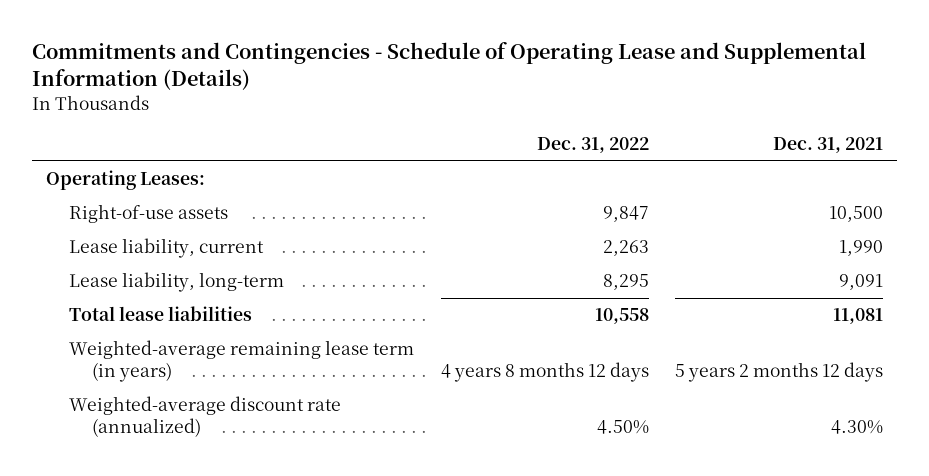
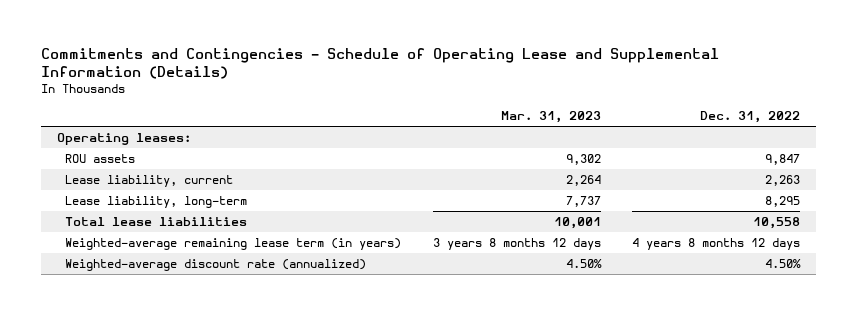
- | Dec. 31, 2022 | Dec. 31, 2021
+ | Mar. 31, 2023 | Dec. 31, 2022
- Operating Leases:
- Right-of-use assets | 9,847 | 10,500
+ Operating leases:
+ ROU assets | 9,302 | 9,847

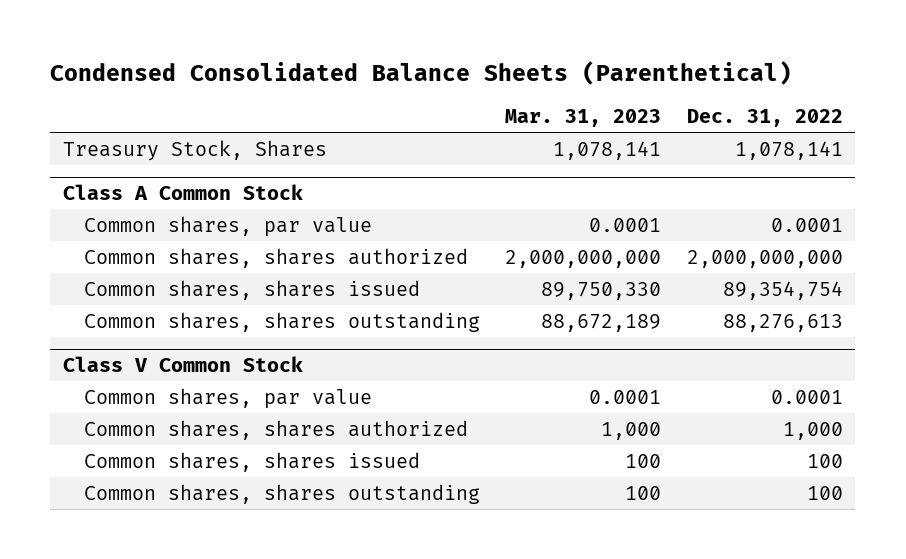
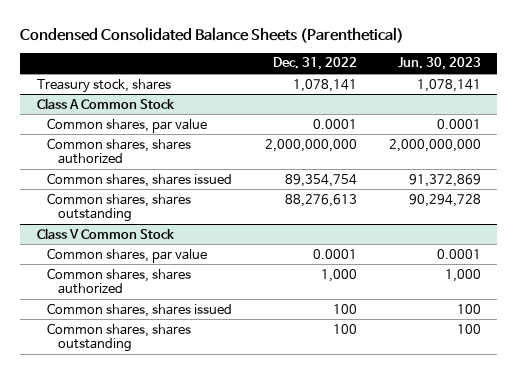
- | Mar. 31, 2023 | Dec. 31, 2022
+ | Dec. 31, 2022 | Jun. 30, 2023
- Treasury Stock, Shares | 1,078,141 | 1,078,141
+ Treasury stock, shares | 1,078,141 | 1,078,141

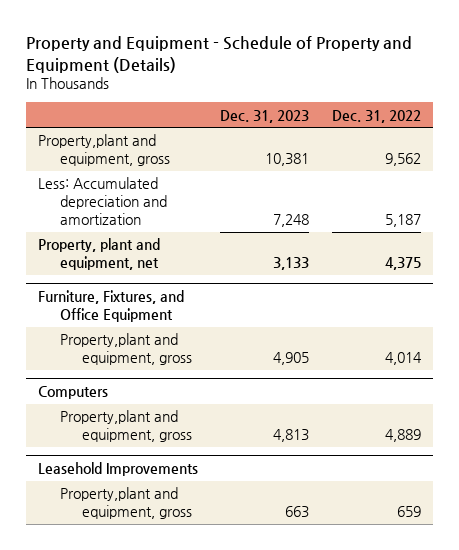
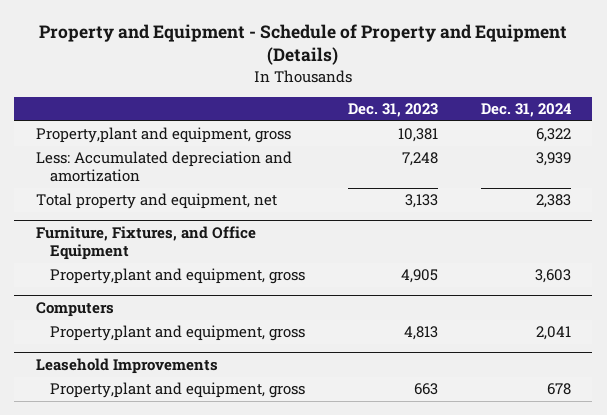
- | Dec. 31, 2023 | Dec. 31, 2022
+ | Dec. 31, 2023 | Dec. 31, 2024
- Property, plant and equipment, net | 3,133 | 4,375
+ Total property and equipment, net | 3,133 | 2,383

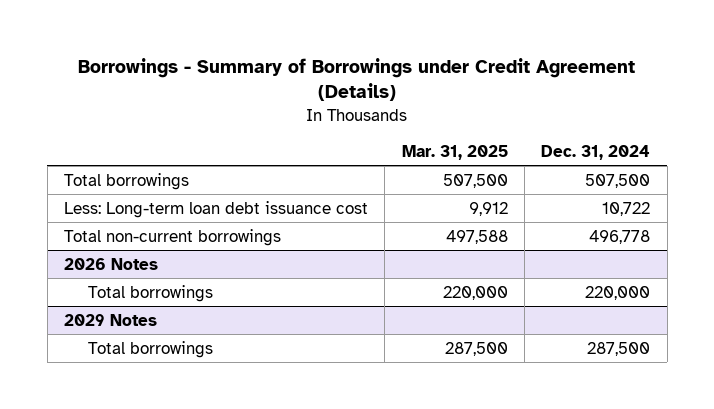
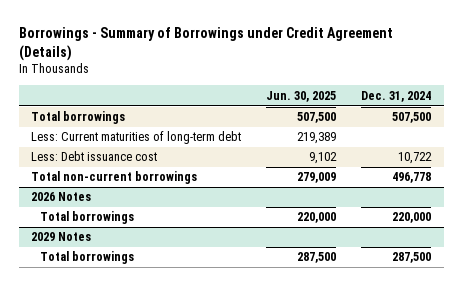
- | Mar. 31, 2025 | Dec. 31, 2024
+ | Jun. 30, 2025 | Dec. 31, 2024
- Less: Long-term loan debt issuance cost | 9,912 | 10,722
+ Less: Current maturities of long-term debt | 219,389 |
+ Less: Debt issuance cost | 9,102 | 10,722

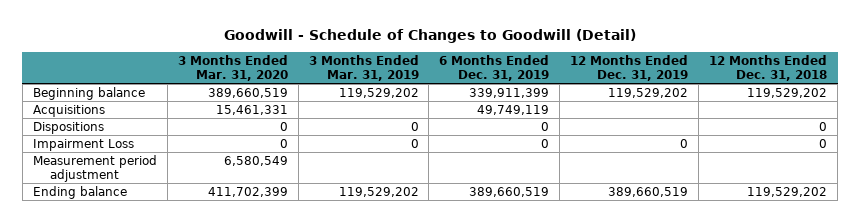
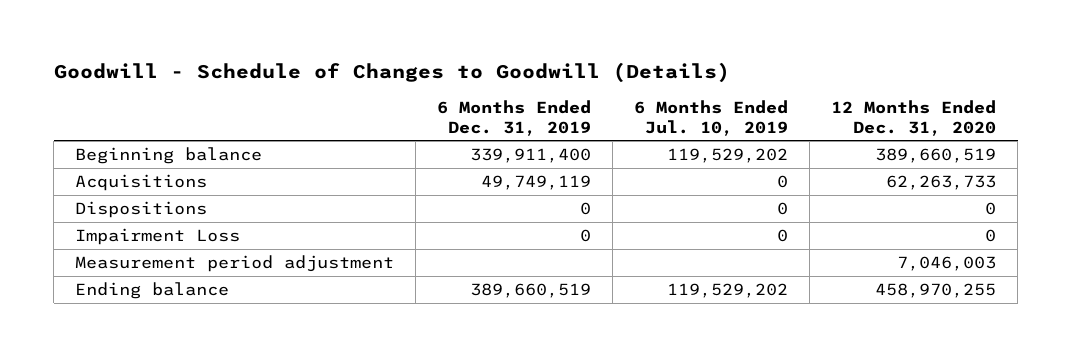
- Goodwill - Schedule of Changes to Goodwill (Detail)
+ Goodwill - Schedule of Changes to Goodwill (Details)
- | 3 Months Ended Mar. 31, 2020 | 3 Months Ended Mar. 31, 2019 | 6 Months Ended Dec. 31, 2019 | 12 Months Ended Dec. 31, 2019 | 12 Months Ended Dec. 31, 2018
+ | 6 Months Ended Dec. 31, 2019 | 6 Months Ended Jul. 10, 2019 | 12 Months Ended Dec. 31, 2020
- Beginning balance | 389,660,519 | 119,529,202 | 339,911,399 | 119,529,202 | 119,529,202
+ Beginning balance | 339,911,400 | 119,529,202 | 389,660,519

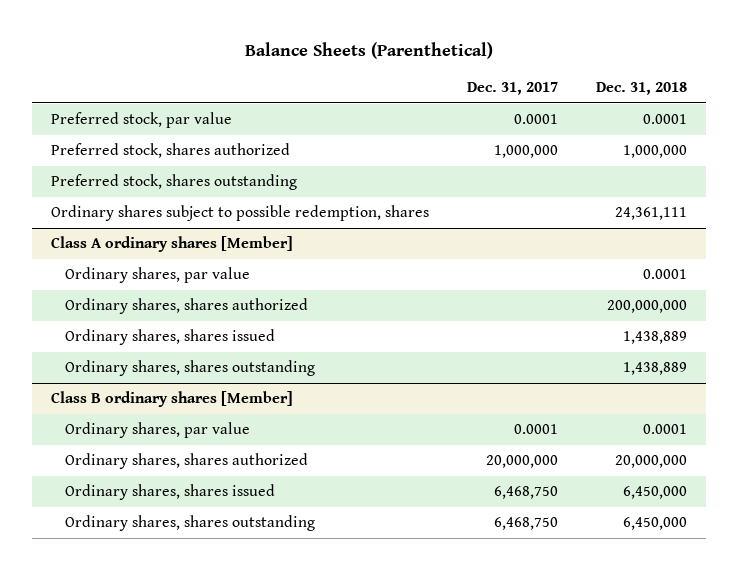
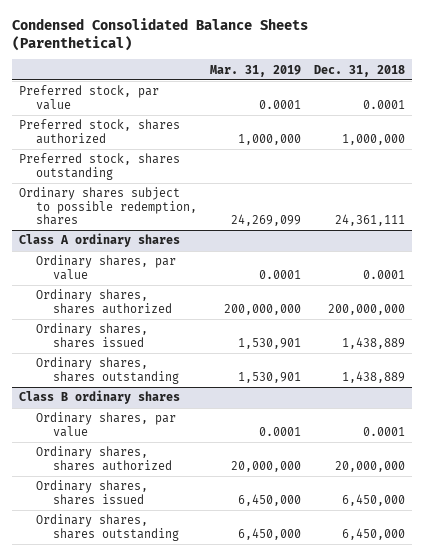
- Balance Sheets (Parenthetical)
+ Condensed Consolidated Balance Sheets (Parenthetical)
- | Dec. 31, 2017 | Dec. 31, 2018
+ | Mar. 31, 2019 | Dec. 31, 2018
- Class A ordinary shares [Member]
+ Class A ordinary shares
- Class B ordinary shares [Member]
+ Class B ordinary shares

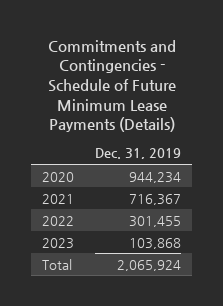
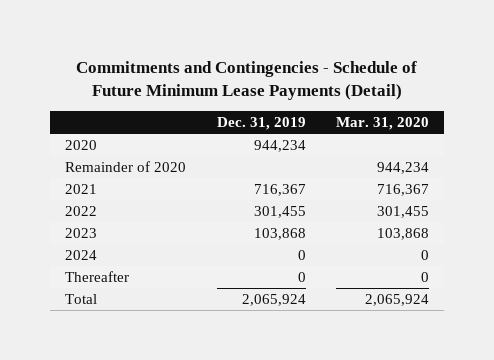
- Commitments and Contingencies - Schedule of Future Minimum Lease Payments (Details)
+ Commitments and Contingencies - Schedule of Future Minimum Lease Payments (Detail)
- | Dec. 31, 2019
+ | Dec. 31, 2019 | Mar. 31, 2020
+ Remainder of 2020 | | 944,234
+ 2024 | 0 | 0
+ Thereafter | 0 | 0

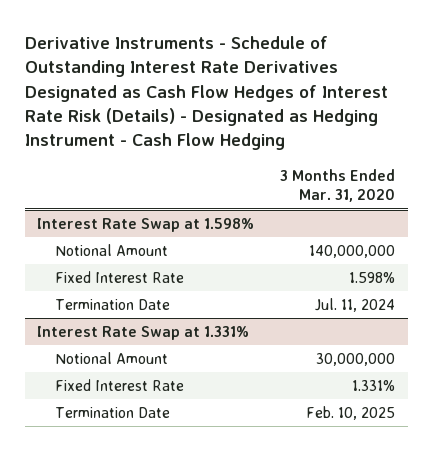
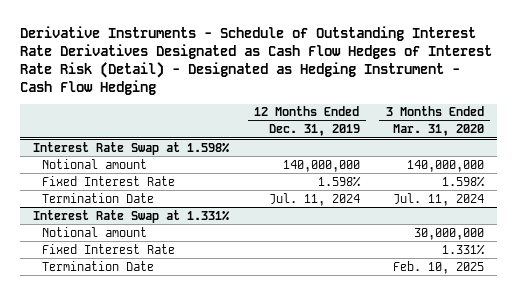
- Derivative Instruments - Schedule of Outstanding Interest Rate Derivatives Designated as Cash Flow Hedges of Interest Rate Risk (Details) - Designated as Hedging Instrument - Cash Flow Hedging
+ Derivative Instruments - Schedule of Outstanding Interest Rate Derivatives Designated as Cash Flow Hedges of Interest Rate Risk (Detail) - Designated as Hedging Instrument - Cash Flow Hedging
- | 3 Months Ended Mar. 31, 2020
+ | 12 Months Ended Dec. 31, 2019 | 3 Months Ended Mar. 31, 2020
@ Interest Rate Swap at 1.598%
- Notional Amount | 140,000,000
+ Notional amount | 140,000,000 | 140,000,000
@ Interest Rate Swap at 1.331%
- Notional Amount | 30,000,000
+ Notional amount | | 30,000,000

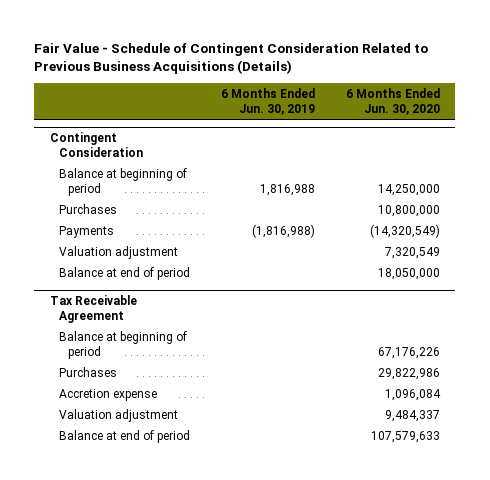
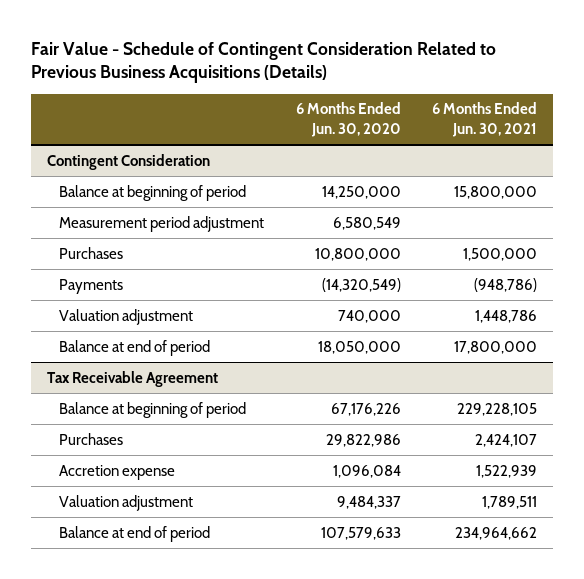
- | 6 Months Ended Jun. 30, 2019 | 6 Months Ended Jun. 30, 2020
+ | 6 Months Ended Jun. 30, 2020 | 6 Months Ended Jun. 30, 2021
@ Contingent Consideration
+ Measurement period adjustment | 6,580,549 |
- Valuation adjustment | | 7,320,549
+ Valuation adjustment | 740,000 | 1,448,786

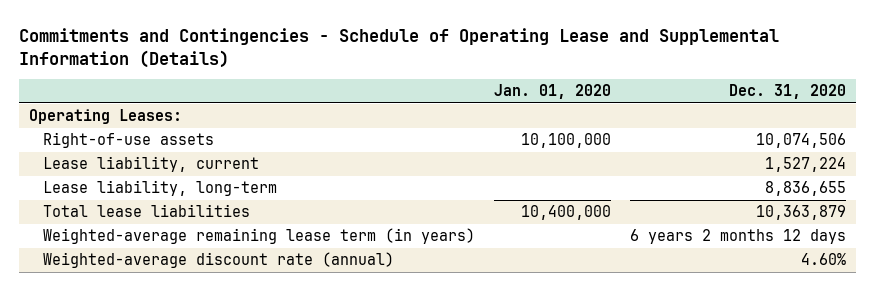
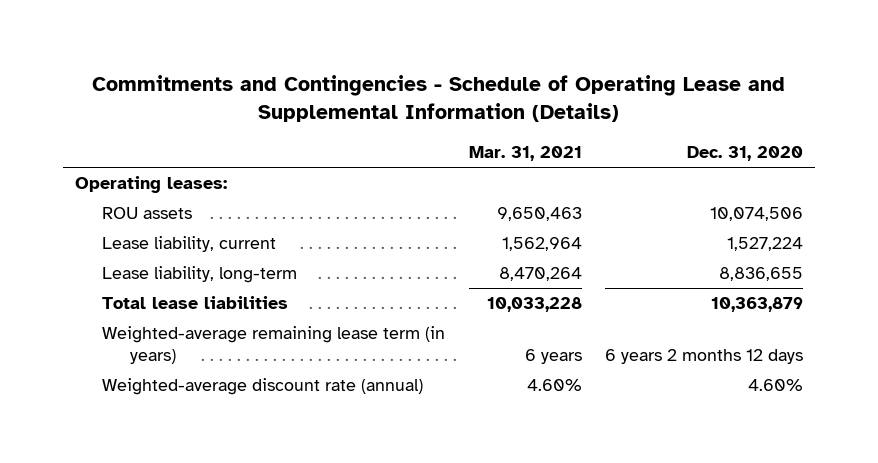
- | Jan. 01, 2020 | Dec. 31, 2020
+ | Mar. 31, 2021 | Dec. 31, 2020
- Operating Leases:
- Right-of-use assets | 10,100,000 | 10,074,506
+ Operating leases:
+ ROU assets | 9,650,463 | 10,074,506

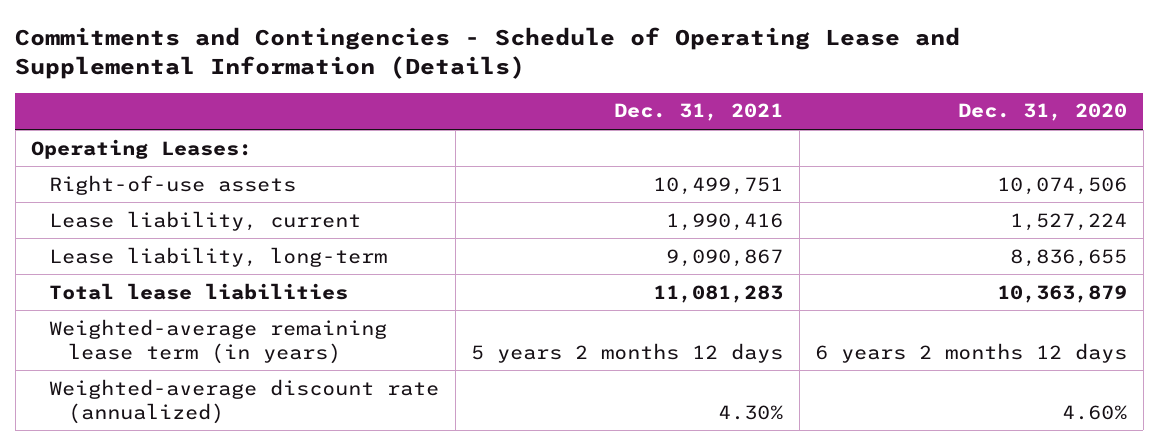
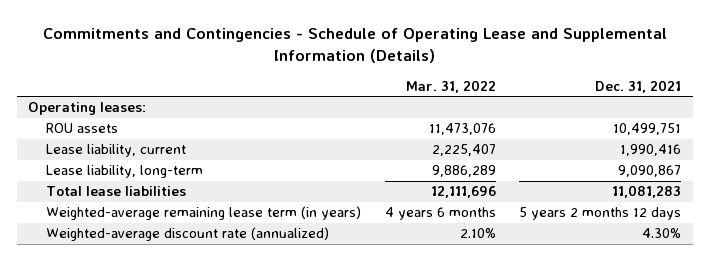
- | Dec. 31, 2021 | Dec. 31, 2020
+ | Mar. 31, 2022 | Dec. 31, 2021
- Operating Leases:
- Right-of-use assets | 10,499,751 | 10,074,506
+ Operating leases:
+ ROU assets | 11,473,076 | 10,499,751

